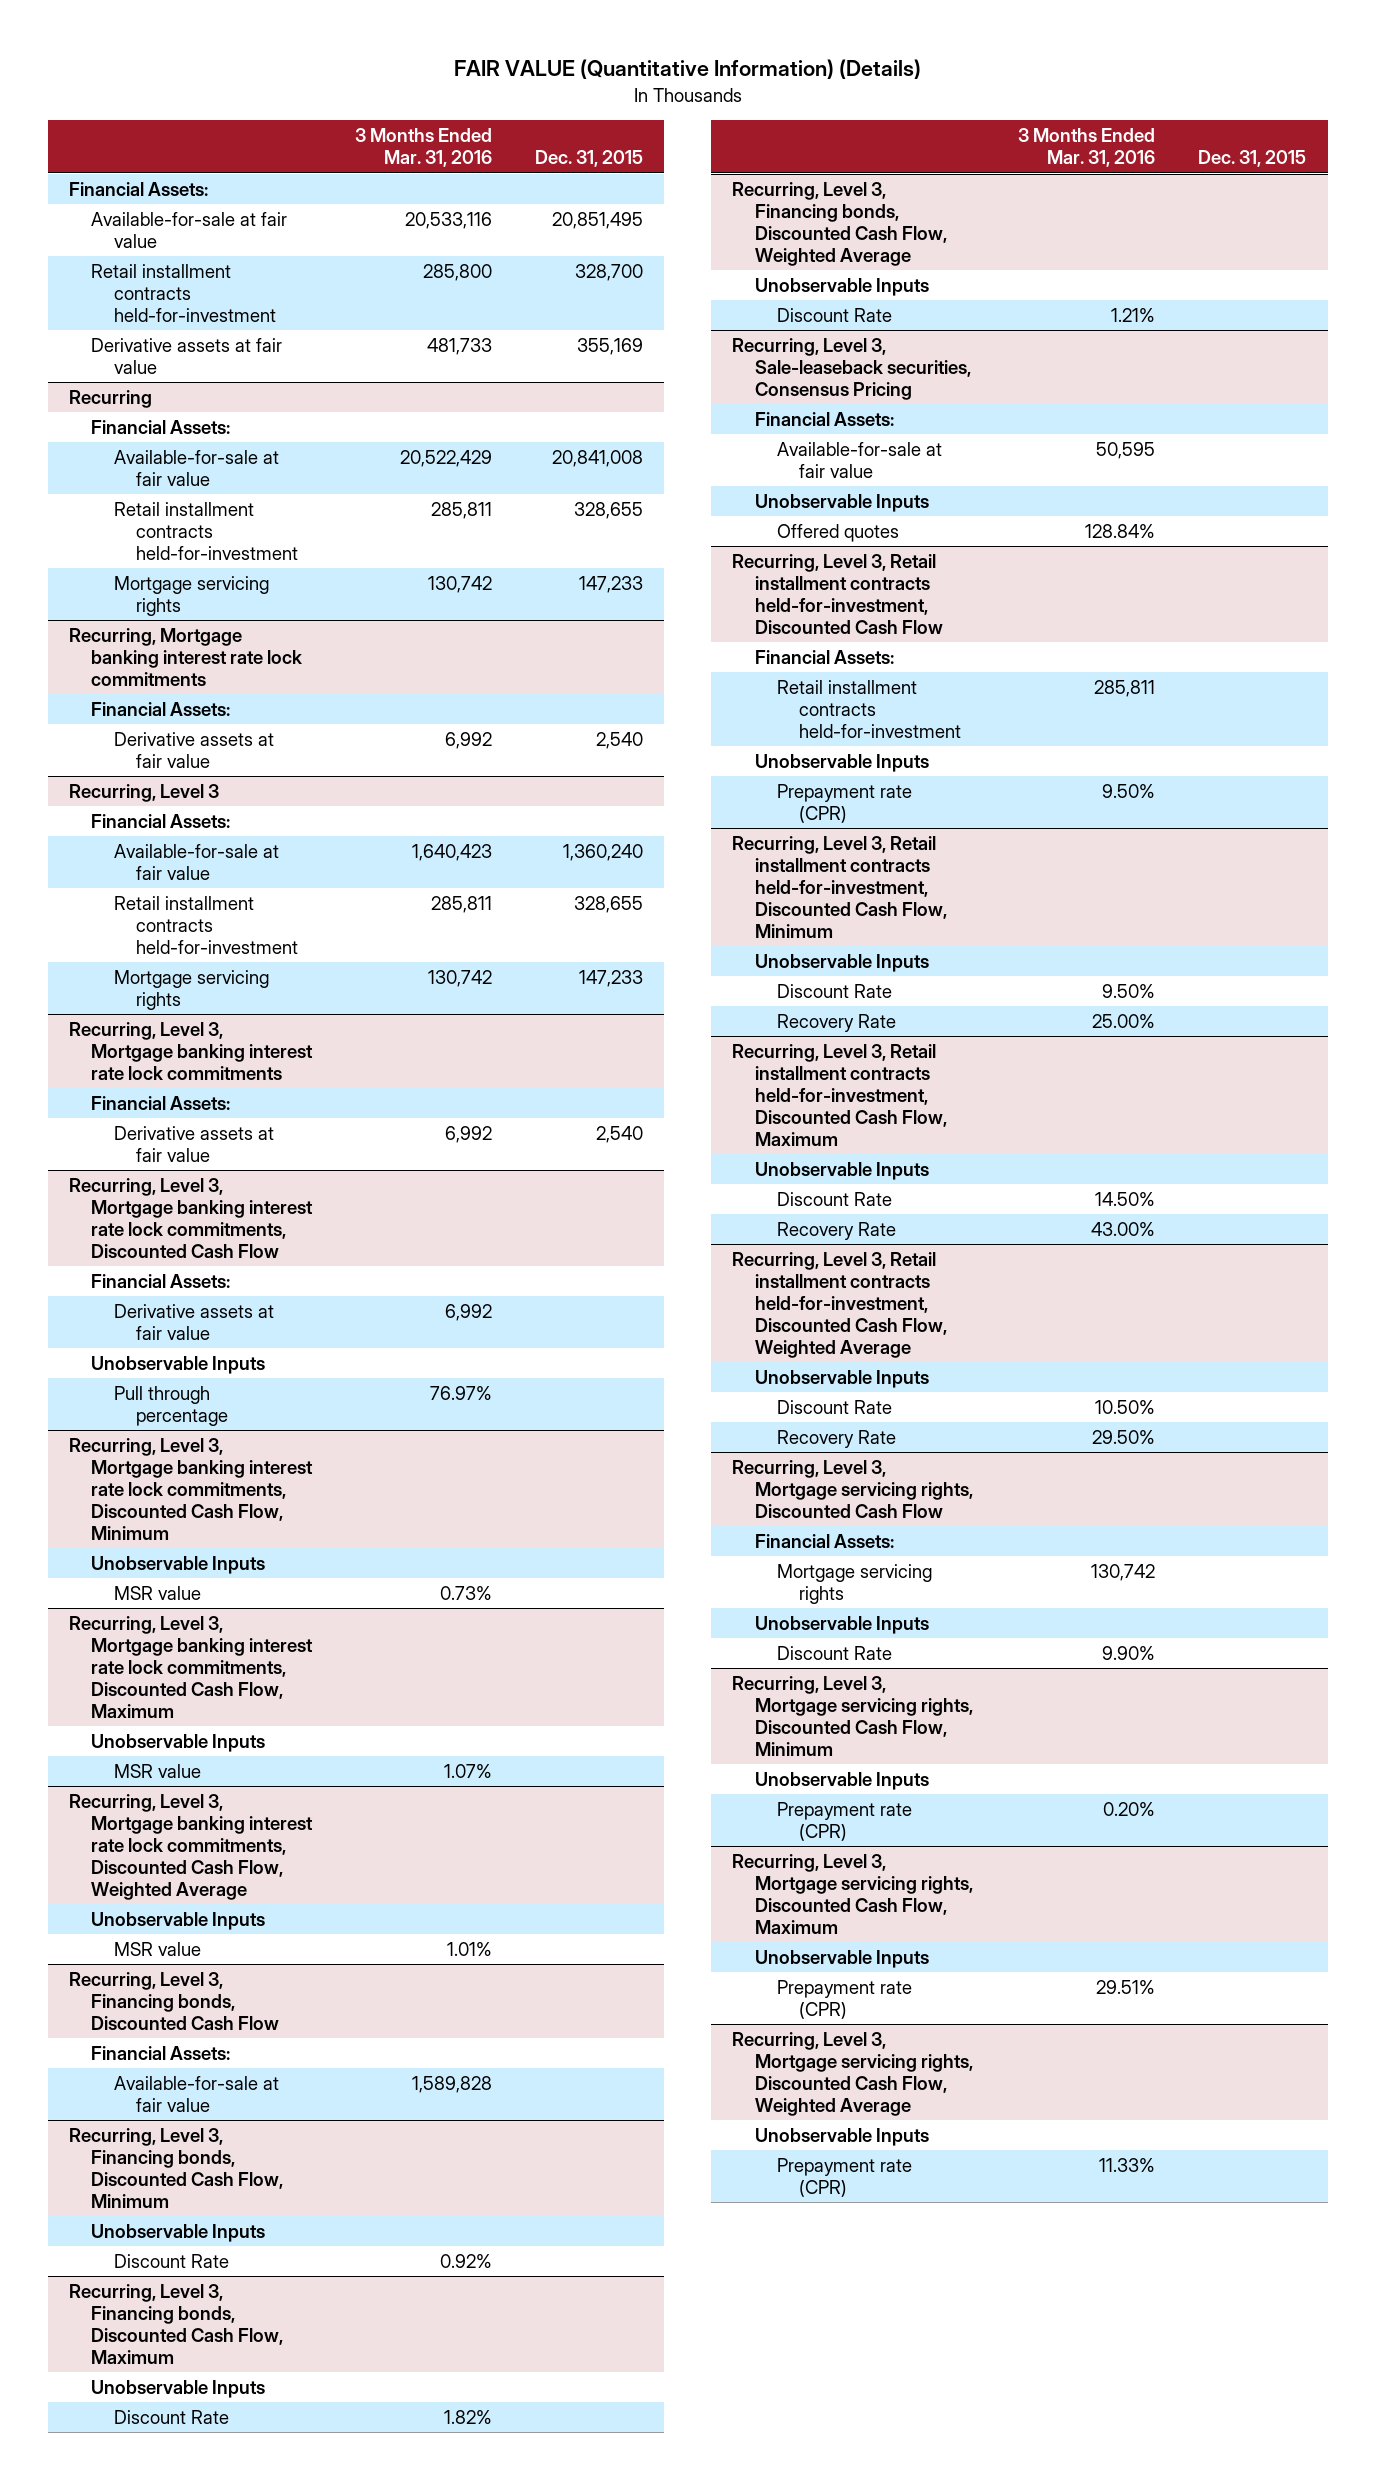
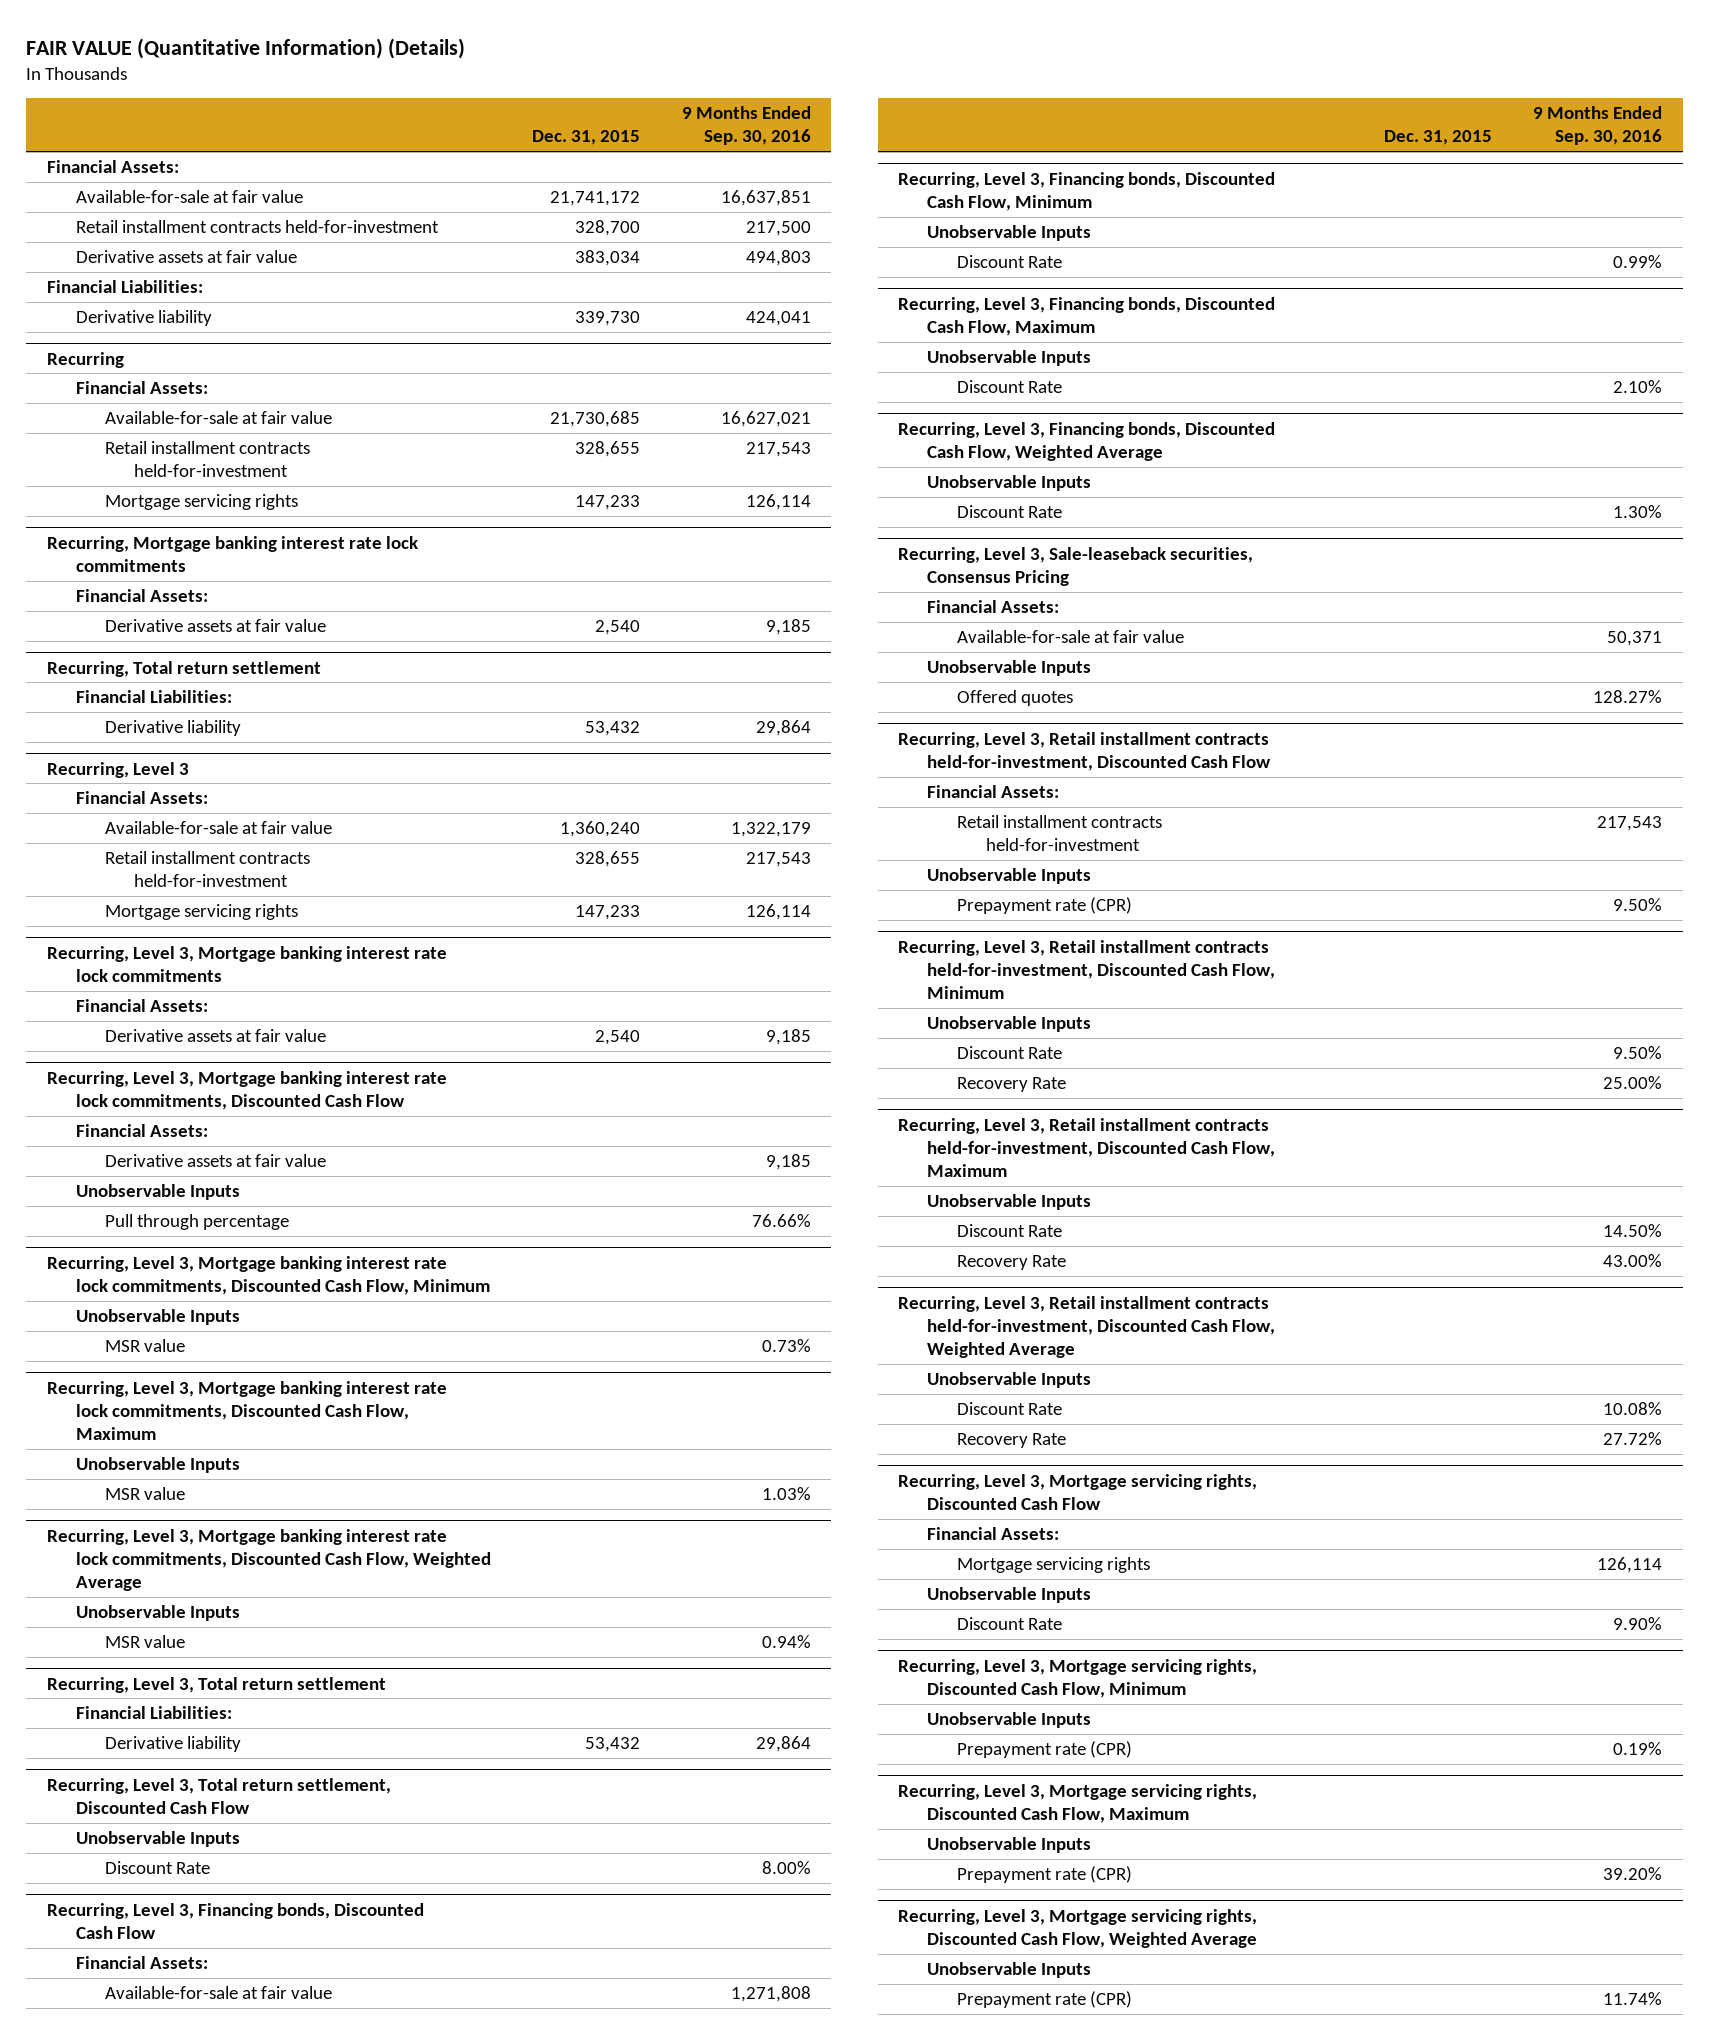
- | 3 Months Ended Mar. 31, 2016 | Dec. 31, 2015
+ | Dec. 31, 2015 | 9 Months Ended Sep. 30, 2016
- Available-for-sale at fair value | 20,533,116 | 20,851,495
+ Available-for-sale at fair value | 21,741,172 | 16,637,851
- Derivative assets at fair value | 481,733 | 355,169
+ Derivative assets at fair value | 383,034 | 494,803
+ Financial Liabilities:
+ Derivative liability | 339,730 | 424,041
@ Recurring
- Available-for-sale at fair value | 20,522,429 | 20,841,008
+ Available-for-sale at fair value | 21,730,685 | 16,627,021
+ Recurring, Total return settlement
+ Financial Liabilities:
+ Derivative liability | 53,432 | 29,864
+ Recurring, Level 3, Total return settlement
+ Financial Liabilities:
+ Derivative liability | 53,432 | 29,864
+ Recurring, Level 3, Total return settlement, Discounted Cash Flow
+ Unobservable Inputs
+ Discount Rate | | 8.00%

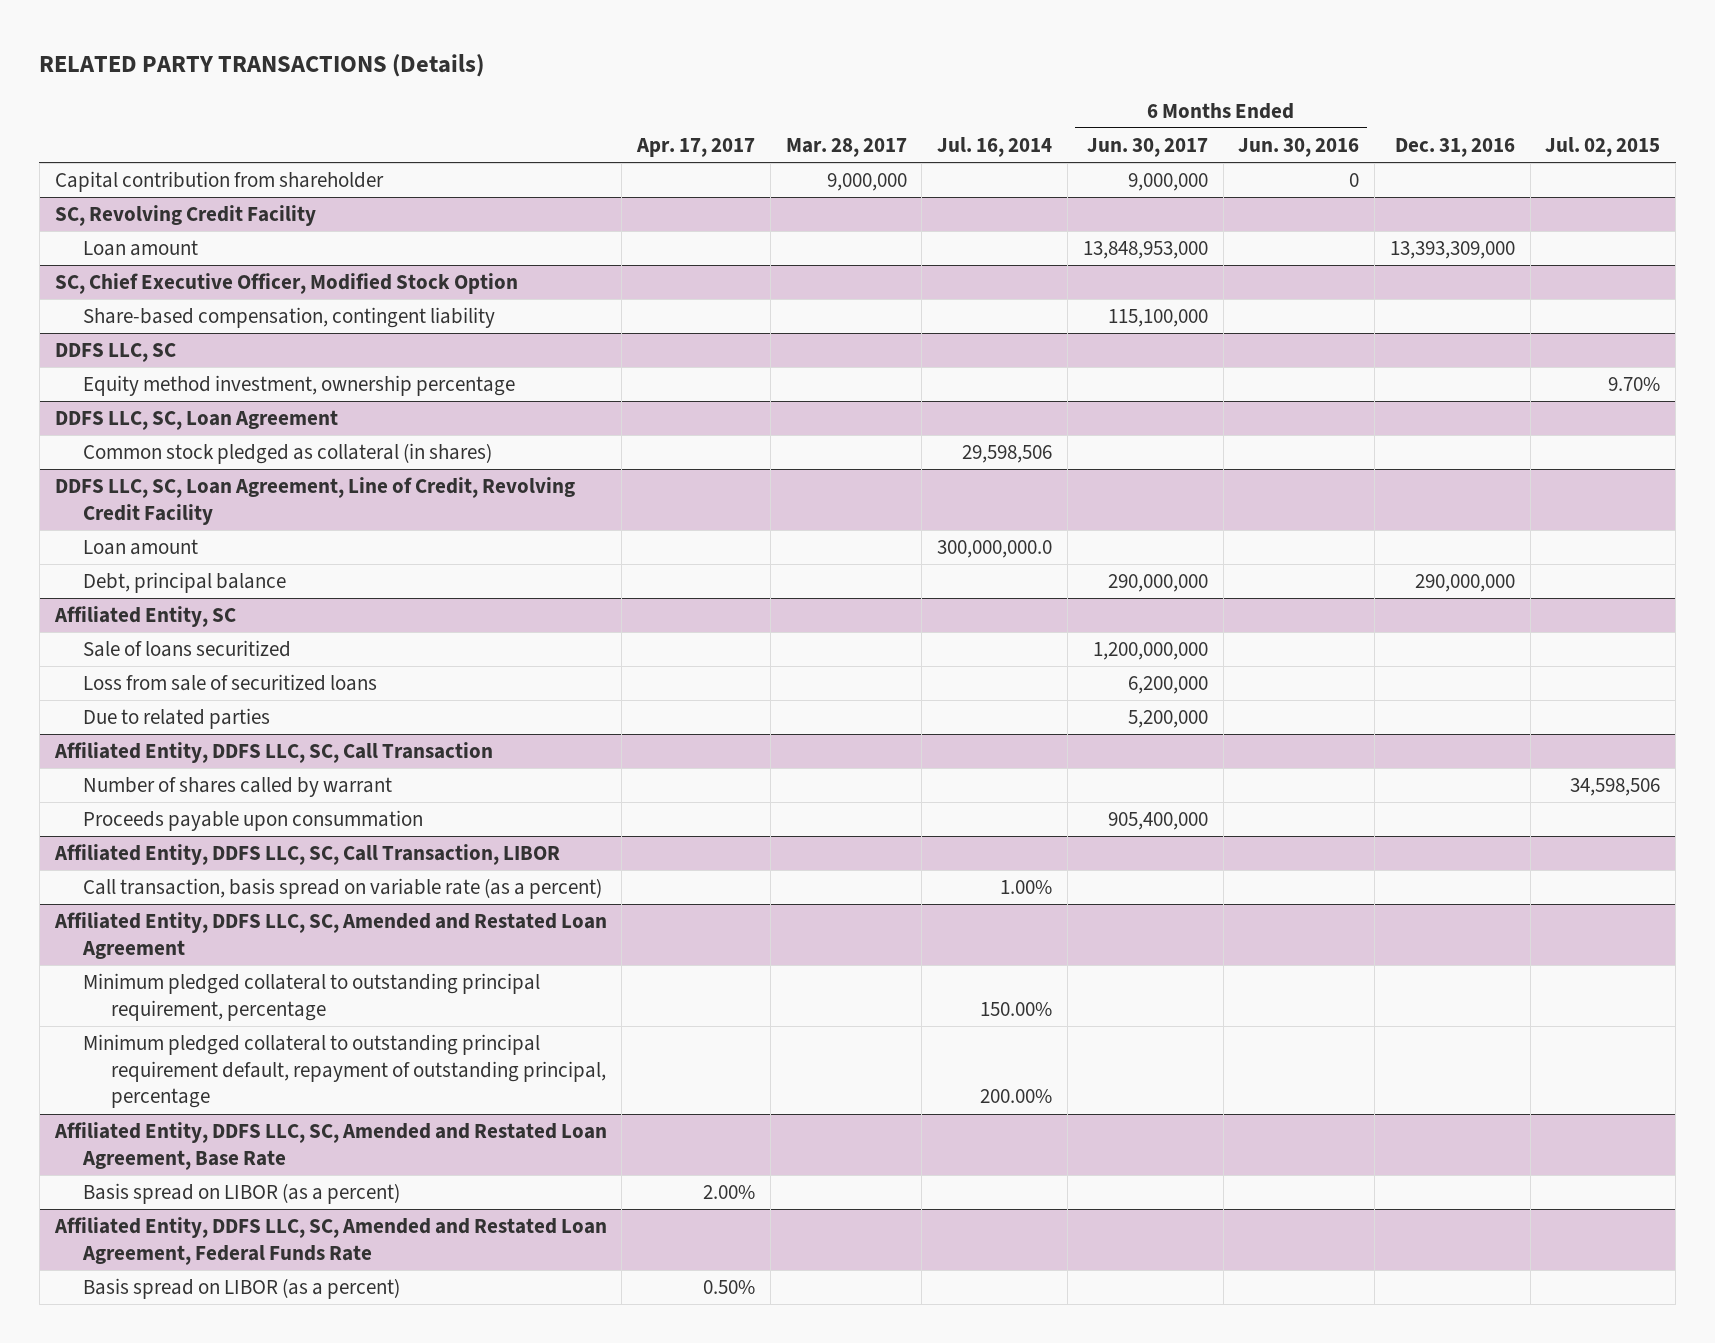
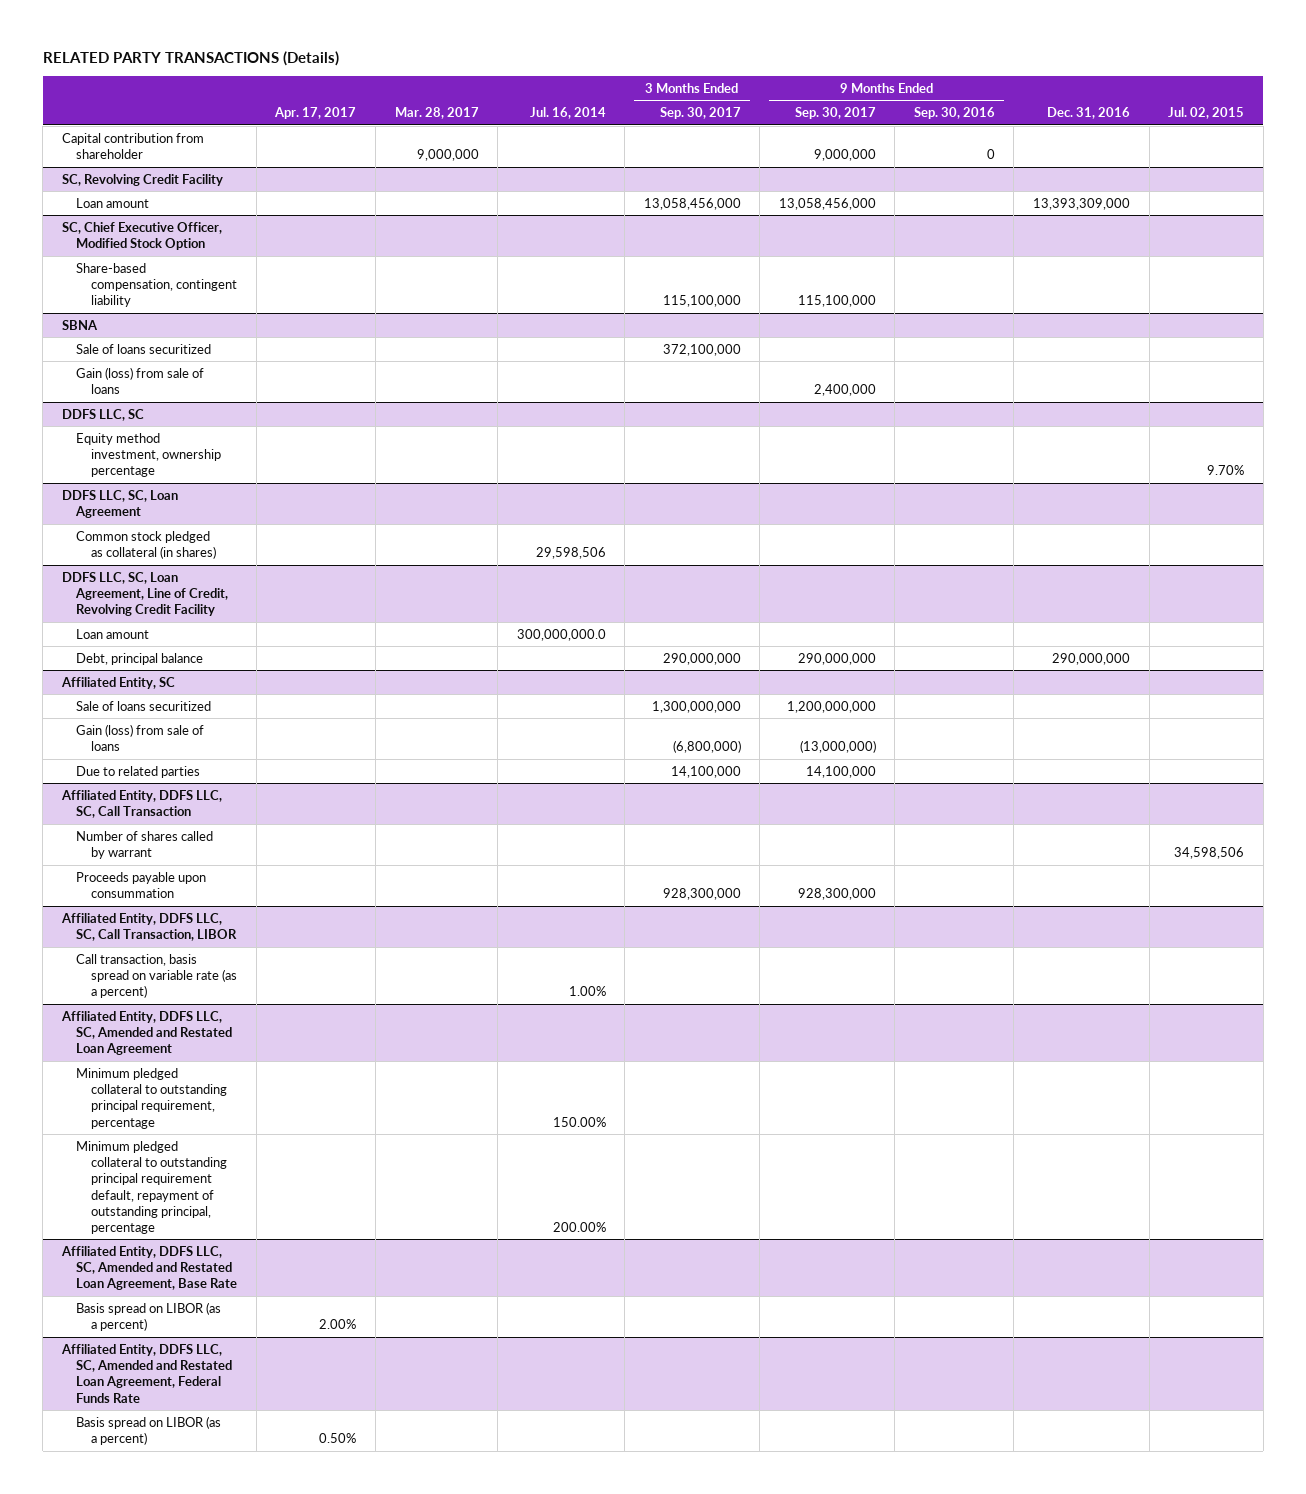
- | Apr. 17, 2017 | Mar. 28, 2017 | Jul. 16, 2014 | 6 Months Ended Jun. 30, 2017 | 6 Months Ended Jun. 30, 2016 | Dec. 31, 2016 | Jul. 02, 2015
+ | Apr. 17, 2017 | Mar. 28, 2017 | Jul. 16, 2014 | 3 Months Ended Sep. 30, 2017 | 9 Months Ended Sep. 30, 2017 | 9 Months Ended Sep. 30, 2016 | Dec. 31, 2016 | Jul. 02, 2015
+ SBNA
+ Sale of loans securitized | | | | 372,100,000 | | | |
+ Gain (loss) from sale of loans | | | | | 2,400,000 | | |
@ Affiliated Entity, SC
- Loss from sale of securitized loans | | | | 6,200,000 | | |
+ Gain (loss) from sale of loans | | | | (6,800,000) | (13,000,000) | | |

